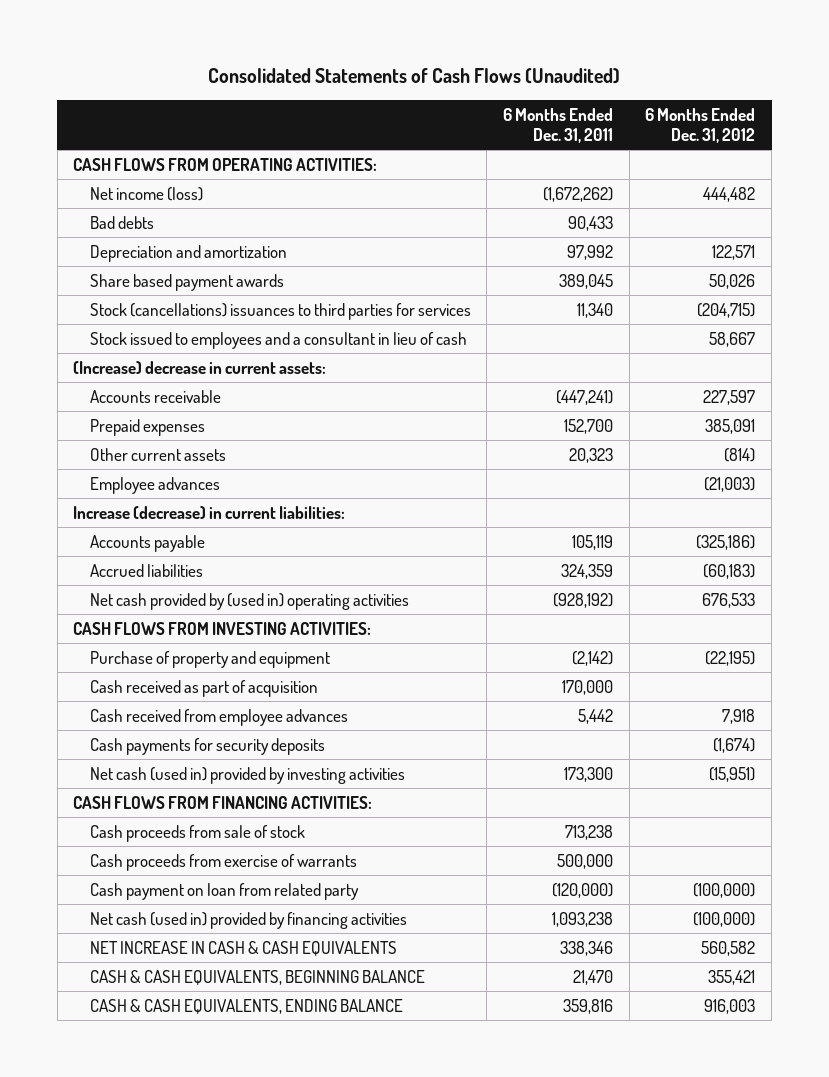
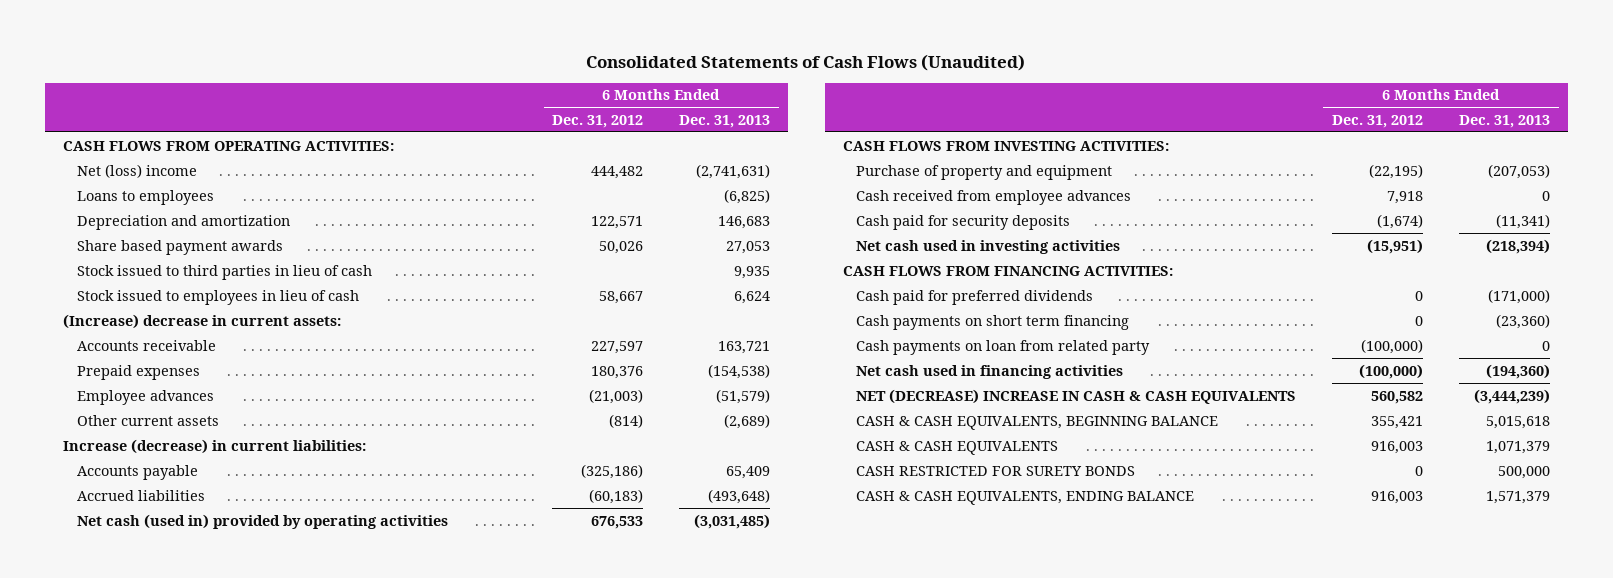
- | 6 Months Ended Dec. 31, 2011 | 6 Months Ended Dec. 31, 2012
+ | 6 Months Ended Dec. 31, 2012 | 6 Months Ended Dec. 31, 2013
- Net income (loss) | (1,672,262) | 444,482
- Bad debts | 90,433 |
+ Net (loss) income | 444,482 | (2,741,631)
+ Loans to employees | | (6,825)
- Stock (cancellations) issuances to third parties for services | 11,340 | (204,715)
- Stock issued to employees and a consultant in lieu of cash | | 58,667
+ Stock issued to third parties in lieu of cash | | 9,935
+ Stock issued to employees in lieu of cash | 58,667 | 6,624
- Prepaid expenses | 152,700 | 385,091
+ Prepaid expenses | 180,376 | (154,538)
moved down: Other current assets | (814) | (2,689)
- Net cash provided by (used in) operating activities | (928,192) | 676,533
+ Net cash (used in) provided by operating activities | 676,533 | (3,031,485)
- Cash received as part of acquisition | 170,000 |
- Cash payments for security deposits | | (1,674)
- Net cash (used in) provided by investing activities | 173,300 | (15,951)
+ Cash paid for security deposits | (1,674) | (11,341)
+ Net cash used in investing activities | (15,951) | (218,394)
- Cash proceeds from sale of stock | 713,238 |
- Cash proceeds from exercise of warrants | 500,000 |
- Cash payment on loan from related party | (120,000) | (100,000)
- Net cash (used in) provided by financing activities | 1,093,238 | (100,000)
- NET INCREASE IN CASH & CASH EQUIVALENTS | 338,346 | 560,582
+ Cash paid for preferred dividends | 0 | (171,000)
+ Cash payments on short term financing | 0 | (23,360)
+ Cash payments on loan from related party | (100,000) | 0
+ Net cash used in financing activities | (100,000) | (194,360)
+ NET (DECREASE) INCREASE IN CASH & CASH EQUIVALENTS | 560,582 | (3,444,239)
+ CASH & CASH EQUIVALENTS | 916,003 | 1,071,379
+ CASH RESTRICTED FOR SURETY BONDS | 0 | 500,000

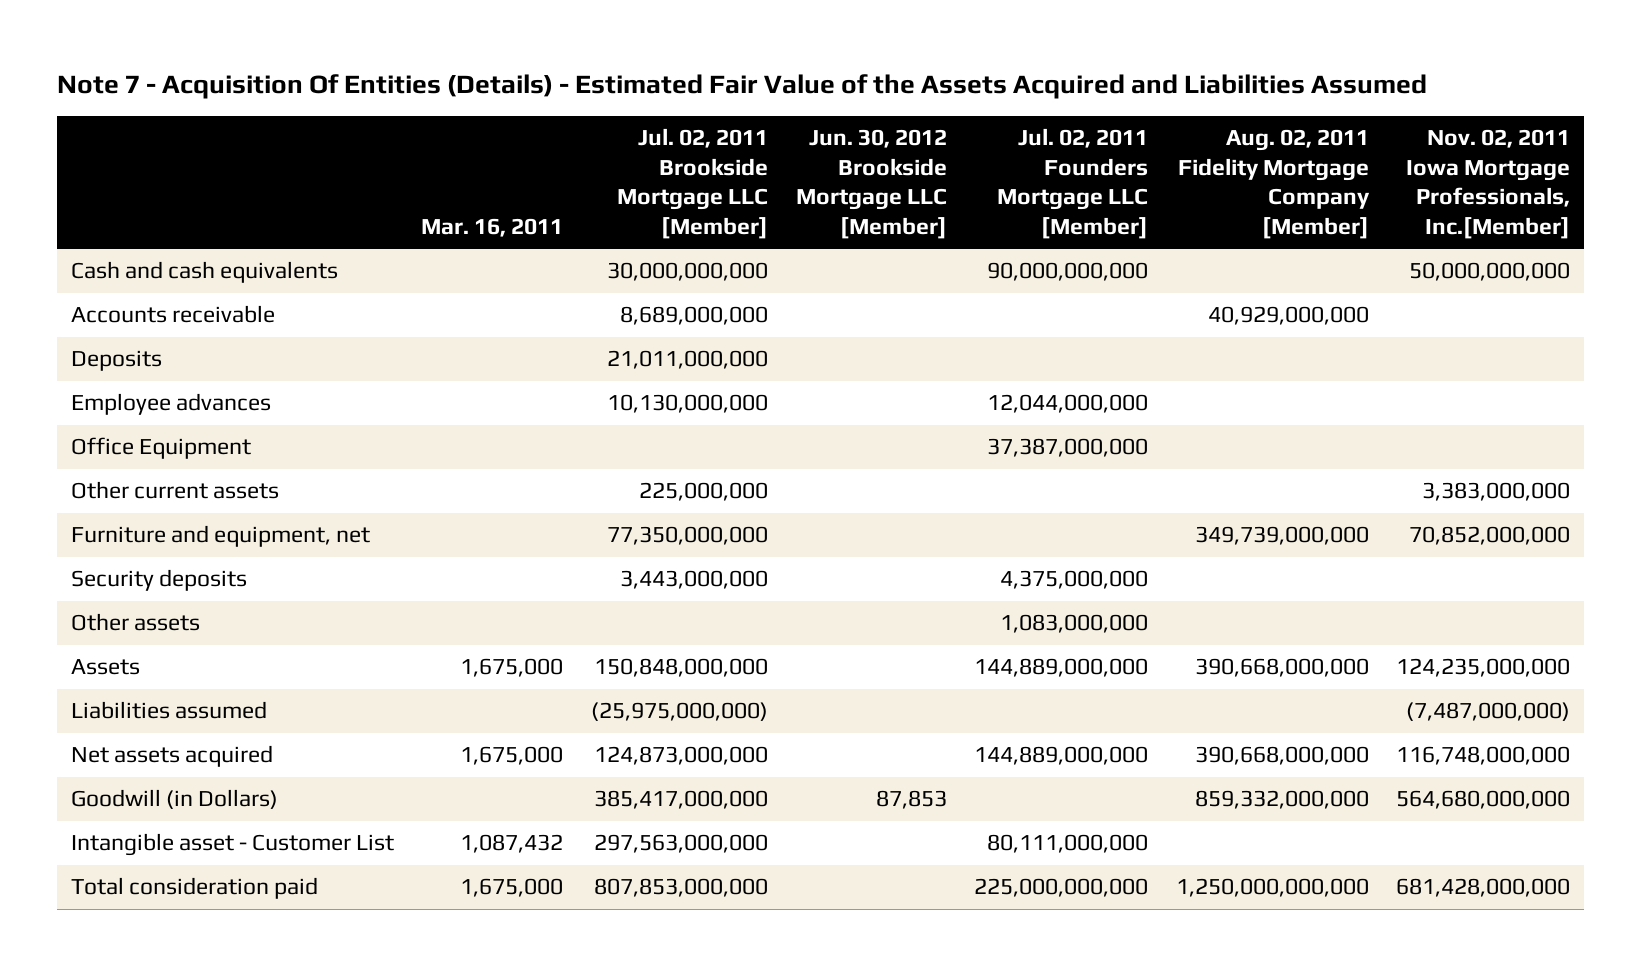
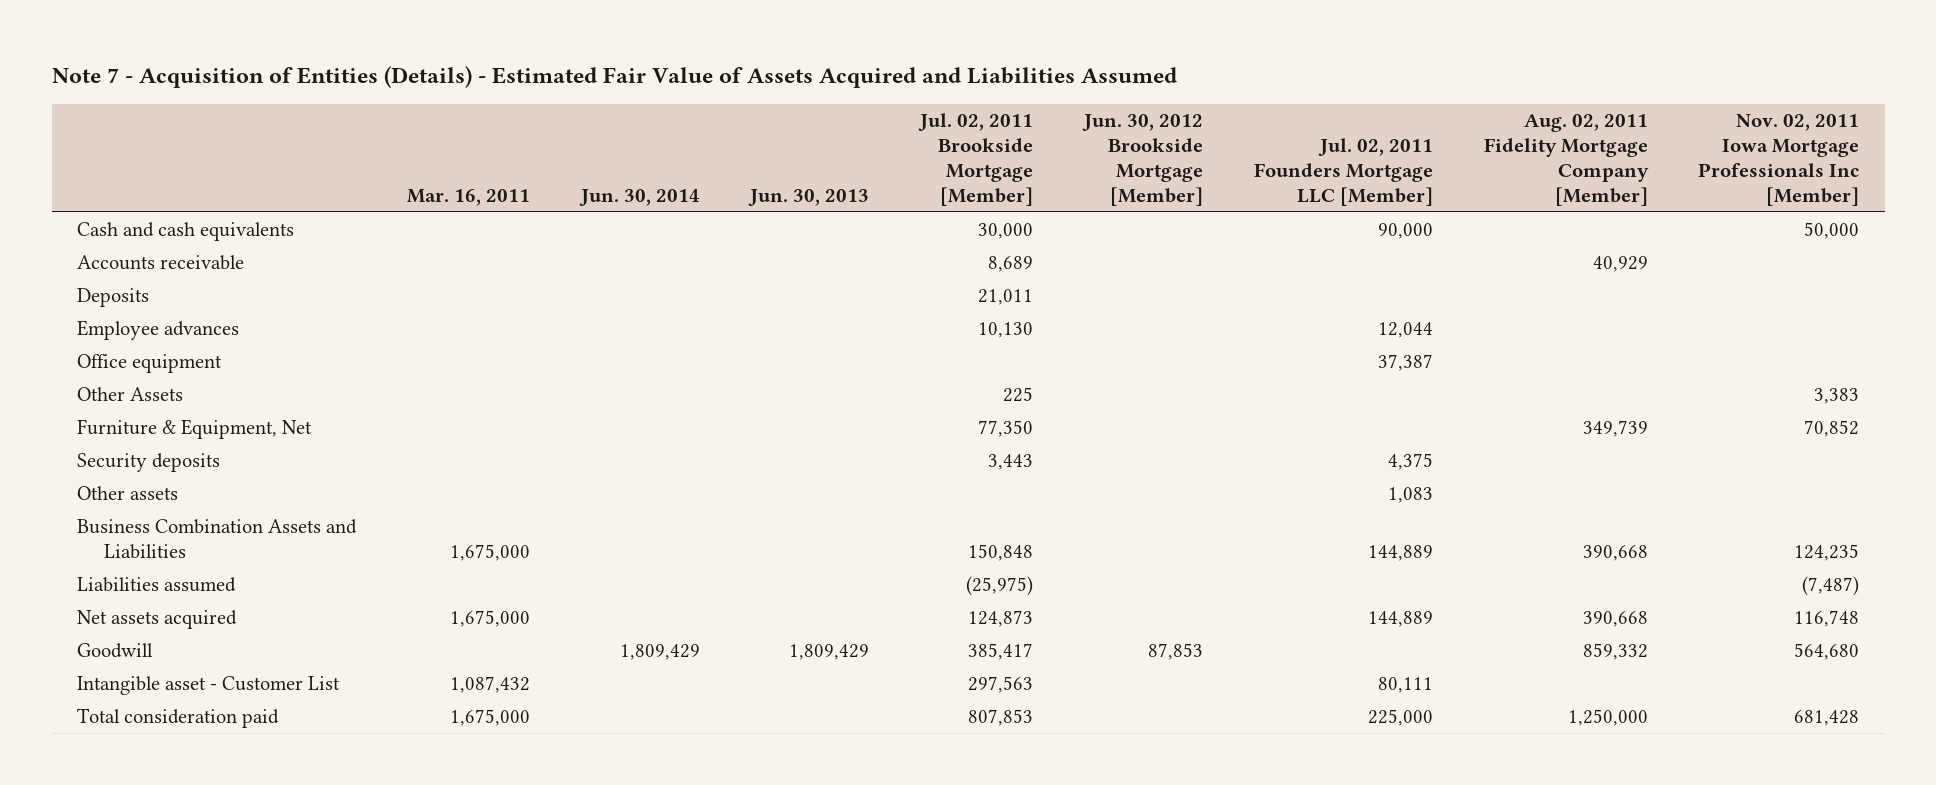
- Note 7 - Acquisition Of Entities (Details) - Estimated Fair Value of the Assets Acquired and Liabilities Assumed
+ Note 7 - Acquisition of Entities (Details) - Estimated Fair Value of Assets Acquired and Liabilities Assumed
- | Mar. 16, 2011 | Jul. 02, 2011 Brookside Mortgage LLC [Member] | Jun. 30, 2012 Brookside Mortgage LLC [Member] | Jul. 02, 2011 Founders Mortgage LLC [Member] | Aug. 02, 2011 Fidelity Mortgage Company [Member] | Nov. 02, 2011 Iowa Mortgage Professionals, Inc.[Member]
+ | Mar. 16, 2011 | Jun. 30, 2014 | Jun. 30, 2013 | Jul. 02, 2011 Brookside Mortgage [Member] | Jun. 30, 2012 Brookside Mortgage [Member] | Jul. 02, 2011 Founders Mortgage LLC [Member] | Aug. 02, 2011 Fidelity Mortgage Company [Member] | Nov. 02, 2011 Iowa Mortgage Professionals Inc [Member]
- Cash and cash equivalents | | 30,000,000,000 | | 90,000,000,000 | | 50,000,000,000
- Accounts receivable | | 8,689,000,000 | | | 40,929,000,000 |
+ Cash and cash equivalents | | | | 30,000 | | 90,000 | | 50,000
+ Accounts receivable | | | | 8,689 | | | 40,929 |
- Employee advances | | 10,130,000,000 | | 12,044,000,000 | |
- Office Equipment | | | | 37,387,000,000 | |
- Other current assets | | 225,000,000 | | | | 3,383,000,000
- Furniture and equipment, net | | 77,350,000,000 | | | 349,739,000,000 | 70,852,000,000
- Security deposits | | 3,443,000,000 | | 4,375,000,000 | |
- Other assets | | | | 1,083,000,000 | |
- Assets | 1,675,000 | 150,848,000,000 | | 144,889,000,000 | 390,668,000,000 | 124,235,000,000
+ Employee advances | | | | 10,130 | | 12,044 | |
+ Office equipment | | | | | | 37,387 | |
+ Other Assets | | | | 225 | | | | 3,383
+ Furniture & Equipment, Net | | | | 77,350 | | | 349,739 | 70,852
+ Security deposits | | | | 3,443 | | 4,375 | |
+ Other assets | | | | | | 1,083 | |
+ Business Combination Assets and Liabilities | 1,675,000 | | | 150,848 | | 144,889 | 390,668 | 124,235
- Net assets acquired | 1,675,000 | 124,873,000,000 | | 144,889,000,000 | 390,668,000,000 | 116,748,000,000
- Goodwill (in Dollars) | | 385,417,000,000 | 87,853 | | 859,332,000,000 | 564,680,000,000
- Intangible asset - Customer List | 1,087,432 | 297,563,000,000 | | 80,111,000,000 | |
- Total consideration paid | 1,675,000 | 807,853,000,000 | | 225,000,000,000 | 1,250,000,000,000 | 681,428,000,000
+ Net assets acquired | 1,675,000 | | | 124,873 | | 144,889 | 390,668 | 116,748
+ Goodwill | | 1,809,429 | 1,809,429 | 385,417 | 87,853 | | 859,332 | 564,680
+ Intangible asset - Customer List | 1,087,432 | | | 297,563 | | 80,111 | |
+ Total consideration paid | 1,675,000 | | | 807,853 | | 225,000 | 1,250,000 | 681,428

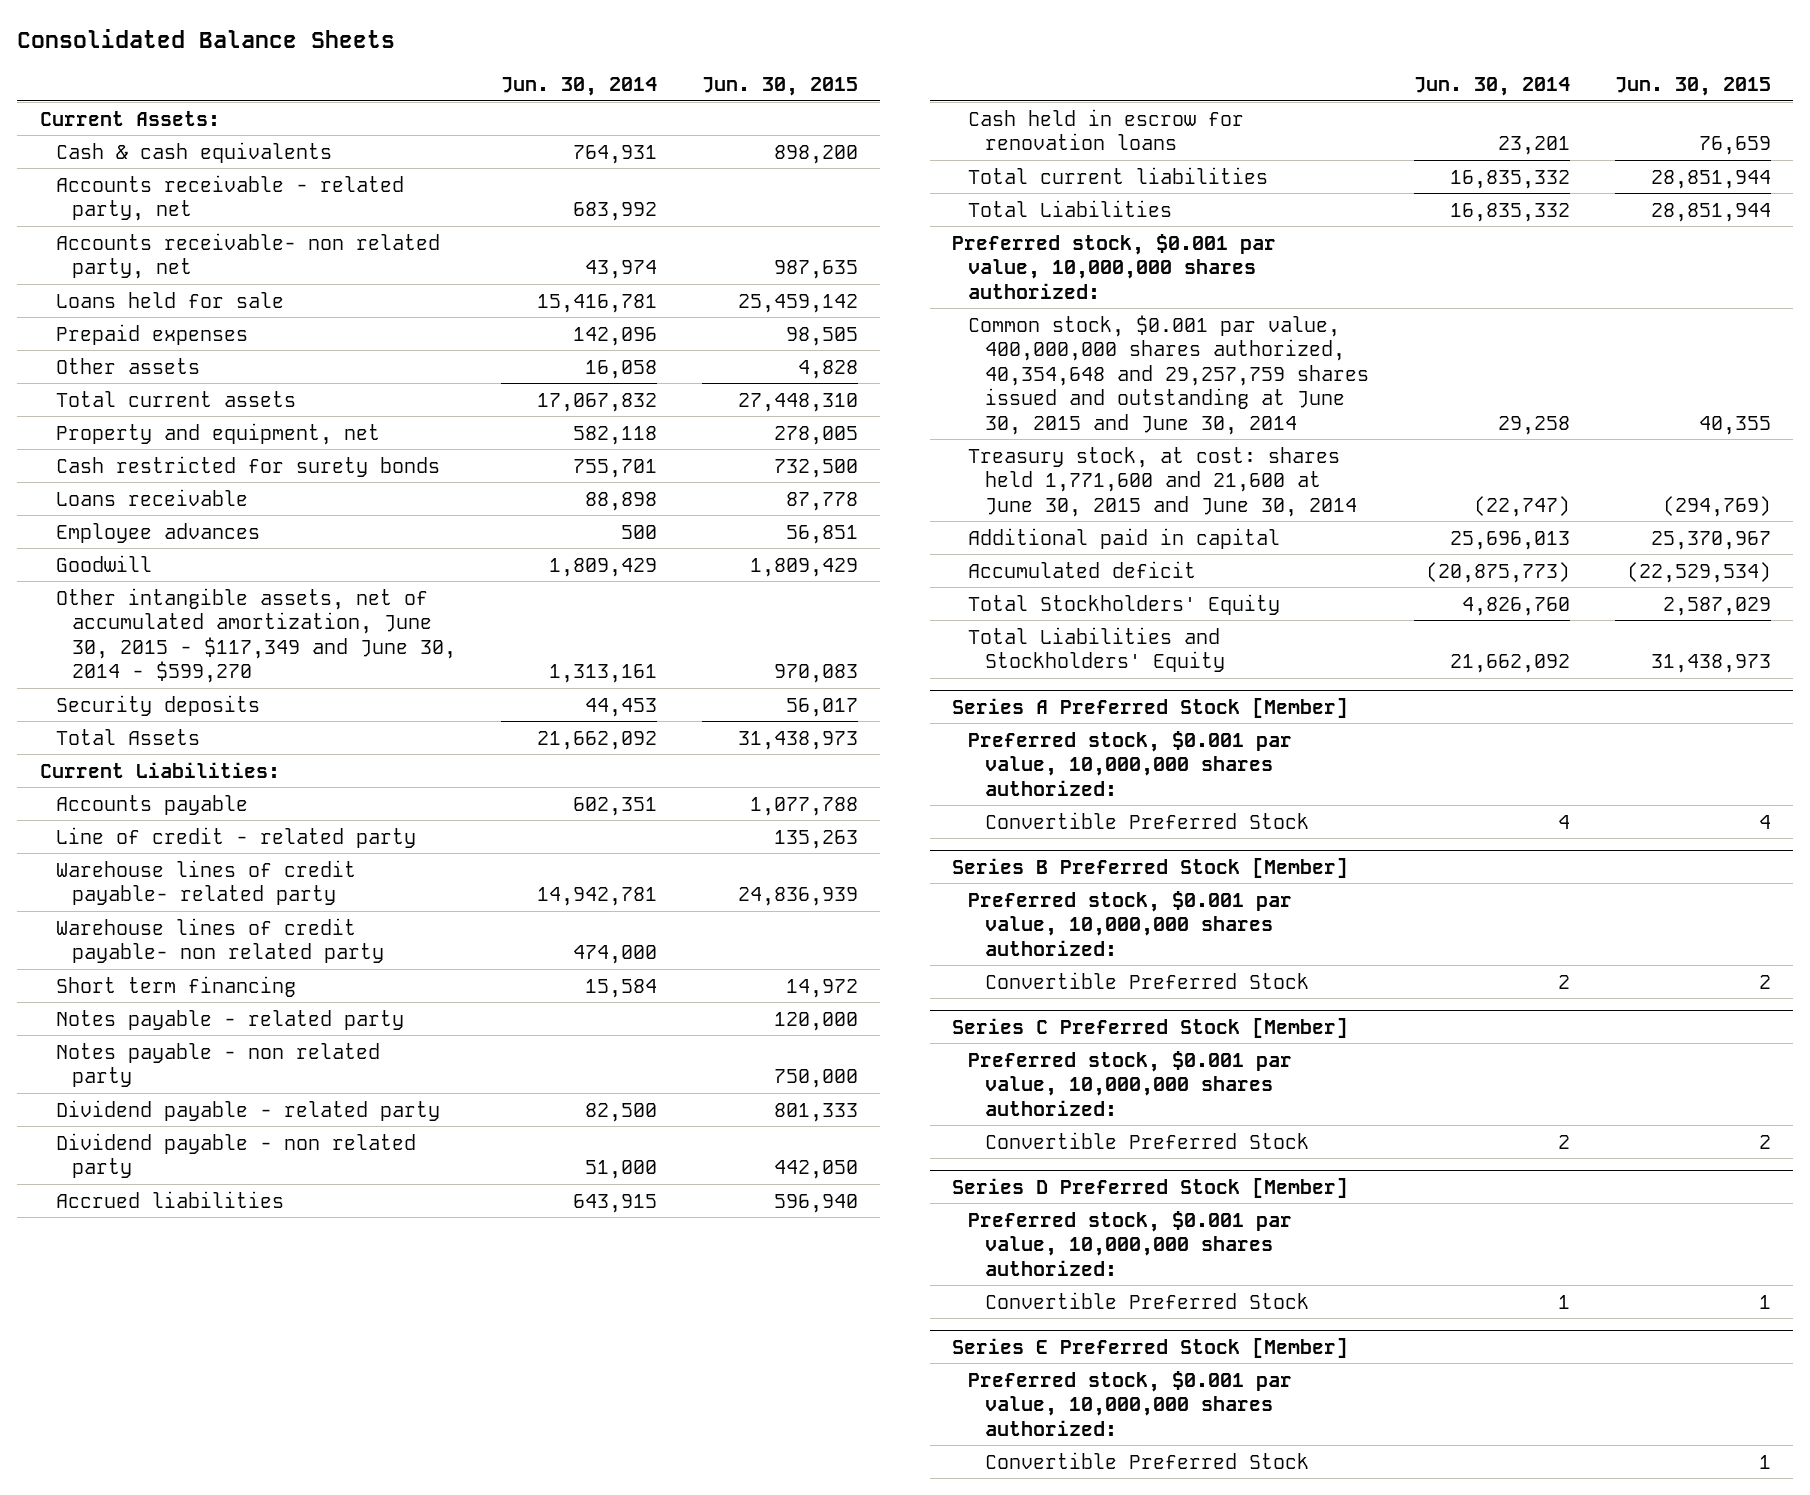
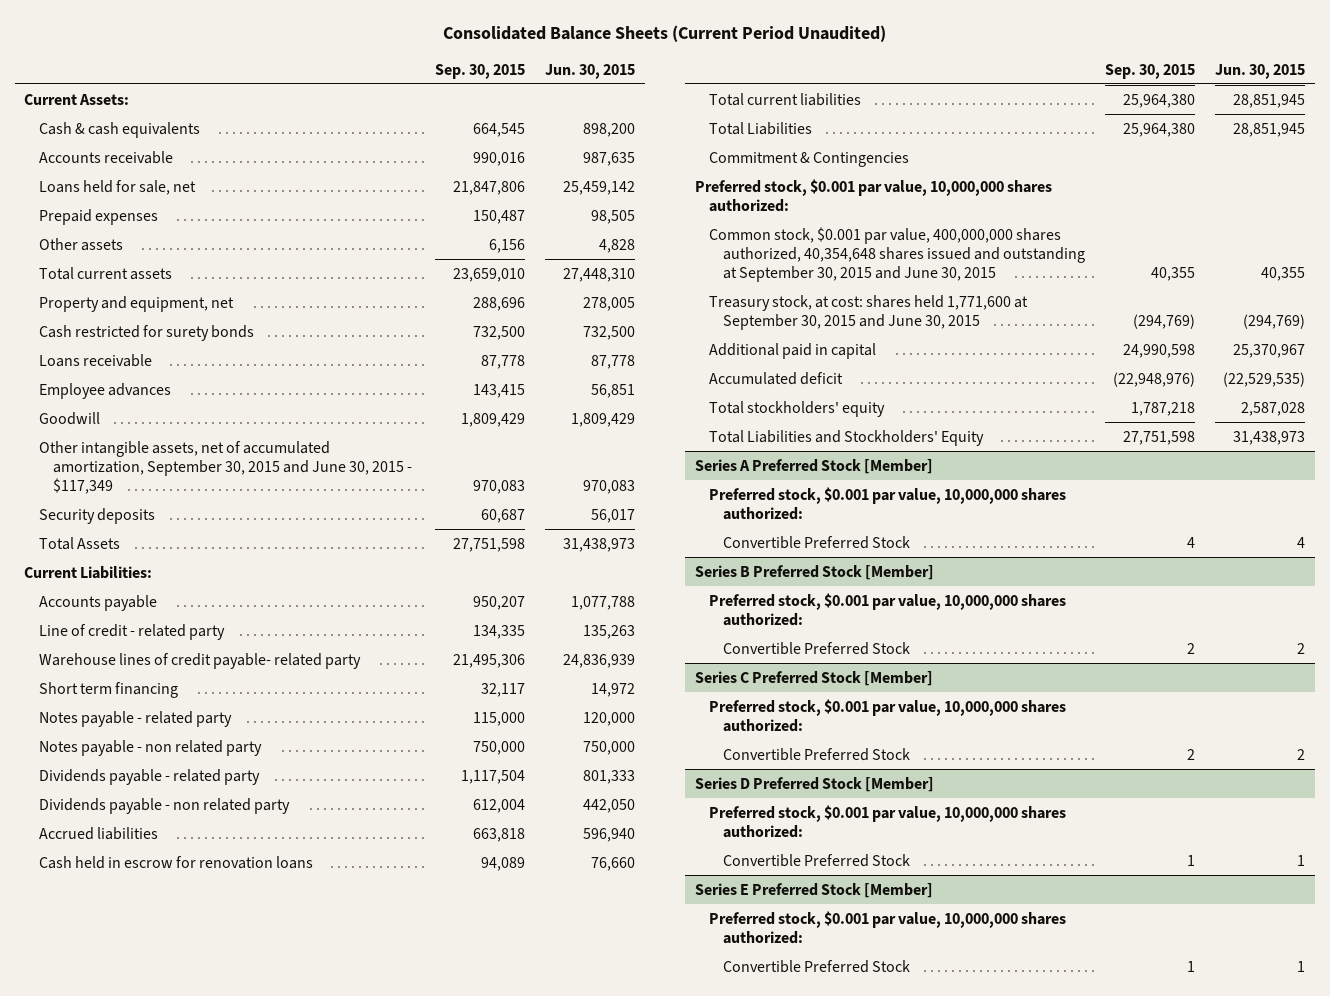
- Consolidated Balance Sheets
+ Consolidated Balance Sheets (Current Period Unaudited)
- | Jun. 30, 2014 | Jun. 30, 2015
+ | Sep. 30, 2015 | Jun. 30, 2015
- Accounts receivable - related party, net | 683,992 |
- Accounts receivable- non related party, net | 43,974 | 987,635
- Loans held for sale | 15,416,781 | 25,459,142
+ Accounts receivable | 990,016 | 987,635
+ Loans held for sale, net | 21,847,806 | 25,459,142
- Other intangible assets, net of accumulated amortization, June 30, 2015 - $117,349 and June 30, 2014 - $599,270 | 1,313,161 | 970,083
+ Other intangible assets, net of accumulated amortization, September 30, 2015 and June 30, 2015 - $117,349 | 970,083 | 970,083
- Warehouse lines of credit payable- non related party | 474,000 |
- Dividend payable - related party | 82,500 | 801,333
- Dividend payable - non related party | 51,000 | 442,050
+ Dividends payable - related party | 1,117,504 | 801,333
+ Dividends payable - non related party | 612,004 | 442,050
- Cash held in escrow for renovation loans | 23,201 | 76,659
- Total current liabilities | 16,835,332 | 28,851,944
- Total Liabilities | 16,835,332 | 28,851,944
+ Cash held in escrow for renovation loans | 94,089 | 76,660
+ Total current liabilities | 25,964,380 | 28,851,945
+ Total Liabilities | 25,964,380 | 28,851,945
+ Commitment & Contingencies
- Common stock, $0.001 par value, 400,000,000 shares authorized, 40,354,648 and 29,257,759 shares issued and outstanding at June 30, 2015 and June 30, 2014 | 29,258 | 40,355
- Treasury stock, at cost: shares held 1,771,600 and 21,600 at June 30, 2015 and June 30, 2014 | (22,747) | (294,769)
+ Common stock, $0.001 par value, 400,000,000 shares authorized, 40,354,648 shares issued and outstanding at September 30, 2015 and June 30, 2015 | 40,355 | 40,355
+ Treasury stock, at cost: shares held 1,771,600 at September 30, 2015 and June 30, 2015 | (294,769) | (294,769)
- Accumulated deficit | (20,875,773) | (22,529,534)
- Total Stockholders' Equity | 4,826,760 | 2,587,029
+ Accumulated deficit | (22,948,976) | (22,529,535)
+ Total stockholders' equity | 1,787,218 | 2,587,028

